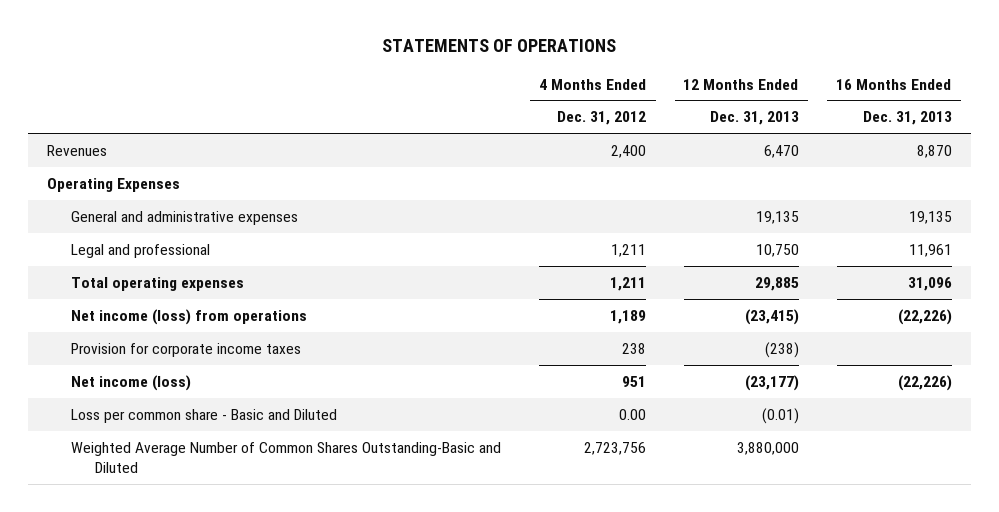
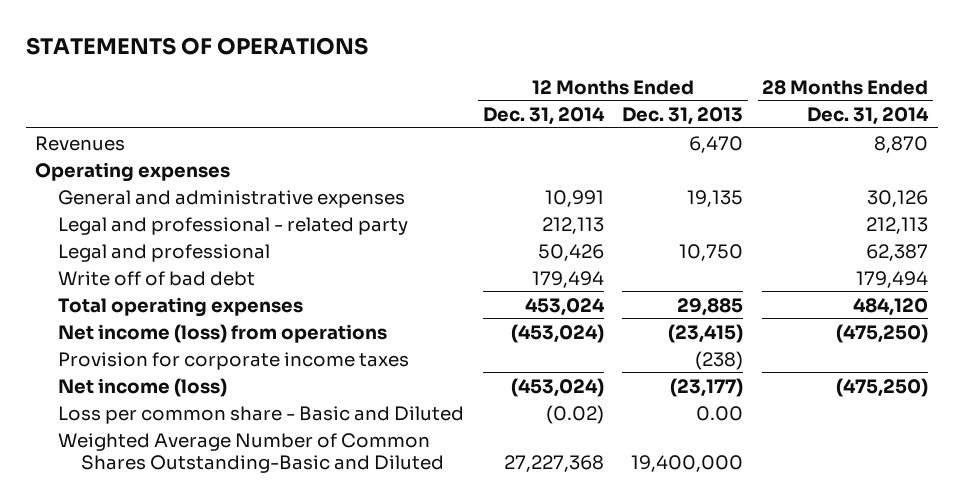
- | 4 Months Ended Dec. 31, 2012 | 12 Months Ended Dec. 31, 2013 | 16 Months Ended Dec. 31, 2013
+ | 12 Months Ended Dec. 31, 2014 | 12 Months Ended Dec. 31, 2013 | 28 Months Ended Dec. 31, 2014
- Operating Expenses
+ Operating expenses
+ Legal and professional - related party | 212,113 | | 212,113
+ Write off of bad debt | 179,494 | | 179,494
- Loss per common share - Basic and Diluted | 0.00 | (0.01) |
- Weighted Average Number of Common Shares Outstanding-Basic and Diluted | 2,723,756 | 3,880,000 |
+ Loss per common share - Basic and Diluted | (0.02) | 0.00 |
+ Weighted Average Number of Common Shares Outstanding-Basic and Diluted | 27,227,368 | 19,400,000 |

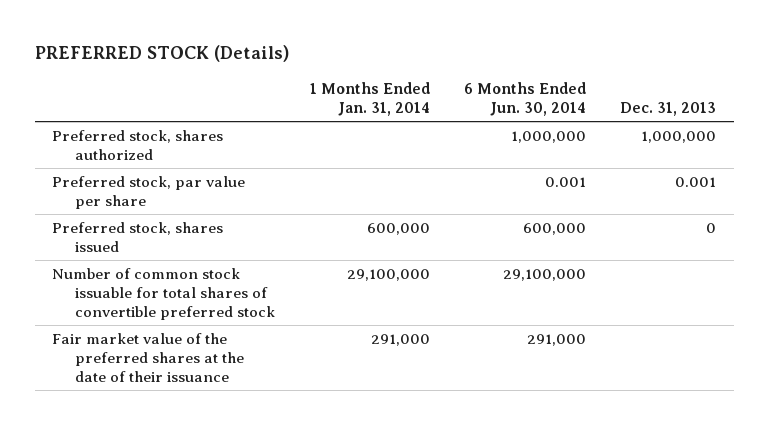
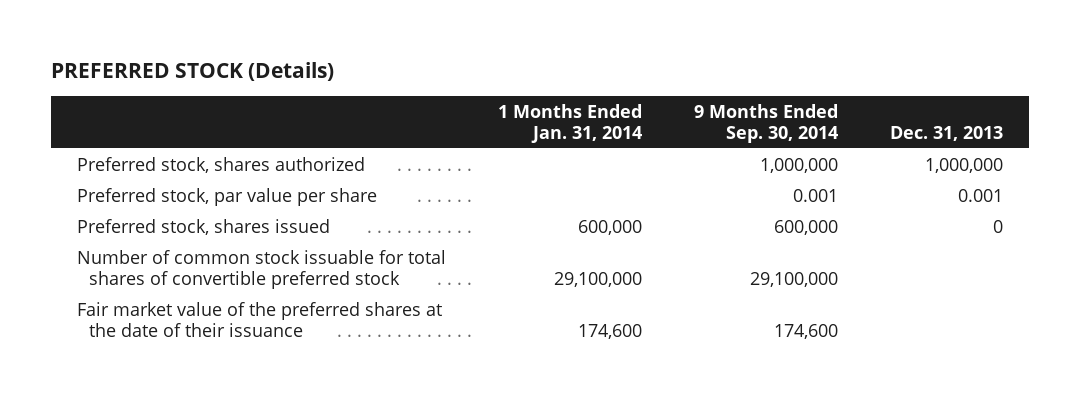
- | 1 Months Ended Jan. 31, 2014 | 6 Months Ended Jun. 30, 2014 | Dec. 31, 2013
+ | 1 Months Ended Jan. 31, 2014 | 9 Months Ended Sep. 30, 2014 | Dec. 31, 2013
- Fair market value of the preferred shares at the date of their issuance | 291,000 | 291,000 |
+ Fair market value of the preferred shares at the date of their issuance | 174,600 | 174,600 |

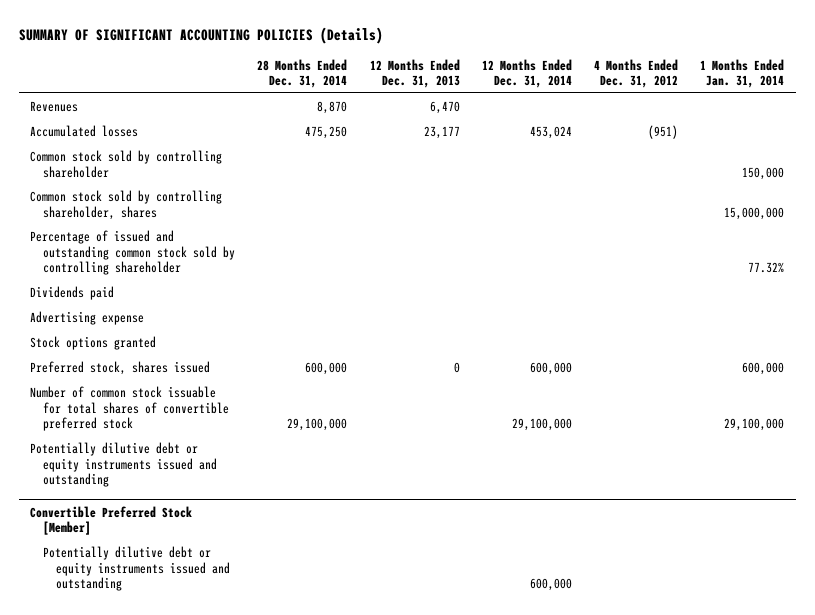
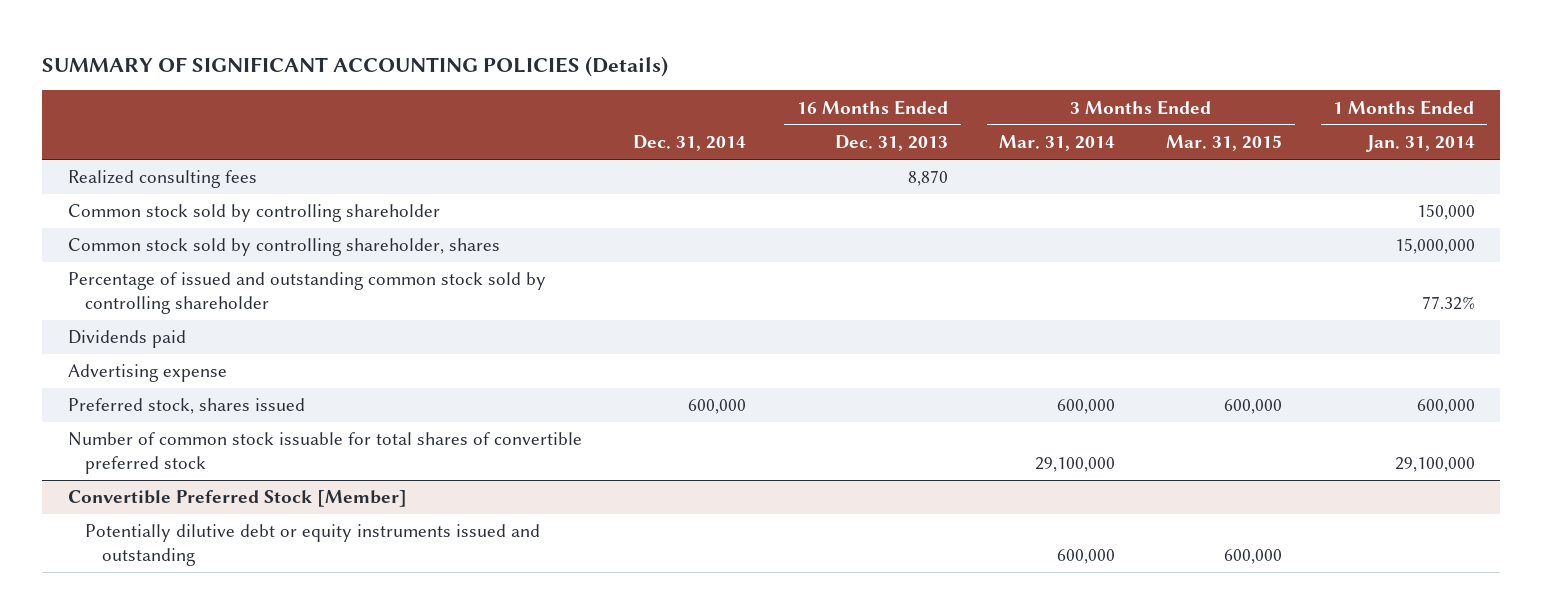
- | 28 Months Ended Dec. 31, 2014 | 12 Months Ended Dec. 31, 2013 | 12 Months Ended Dec. 31, 2014 | 4 Months Ended Dec. 31, 2012 | 1 Months Ended Jan. 31, 2014
+ | Dec. 31, 2014 | 16 Months Ended Dec. 31, 2013 | 3 Months Ended Mar. 31, 2014 | 3 Months Ended Mar. 31, 2015 | 1 Months Ended Jan. 31, 2014
- Revenues | 8,870 | 6,470 | | |
- Accumulated losses | 475,250 | 23,177 | 453,024 | (951) |
+ Realized consulting fees | | 8,870 | | |
- Stock options granted
- Potentially dilutive debt or equity instruments issued and outstanding

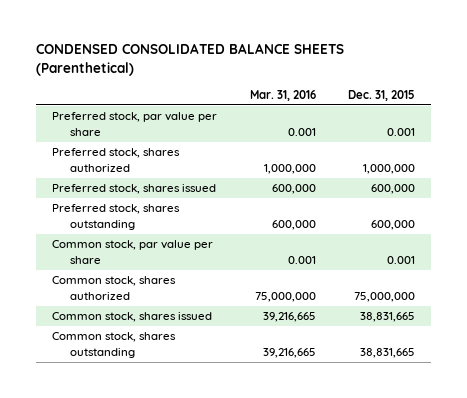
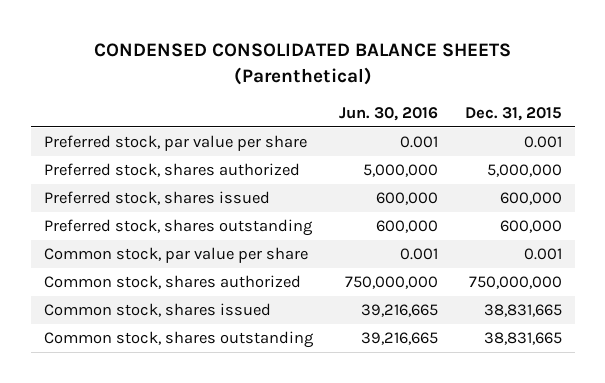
- | Mar. 31, 2016 | Dec. 31, 2015
+ | Jun. 30, 2016 | Dec. 31, 2015
- Preferred stock, shares authorized | 1,000,000 | 1,000,000
+ Preferred stock, shares authorized | 5,000,000 | 5,000,000
- Common stock, shares authorized | 75,000,000 | 75,000,000
+ Common stock, shares authorized | 750,000,000 | 750,000,000

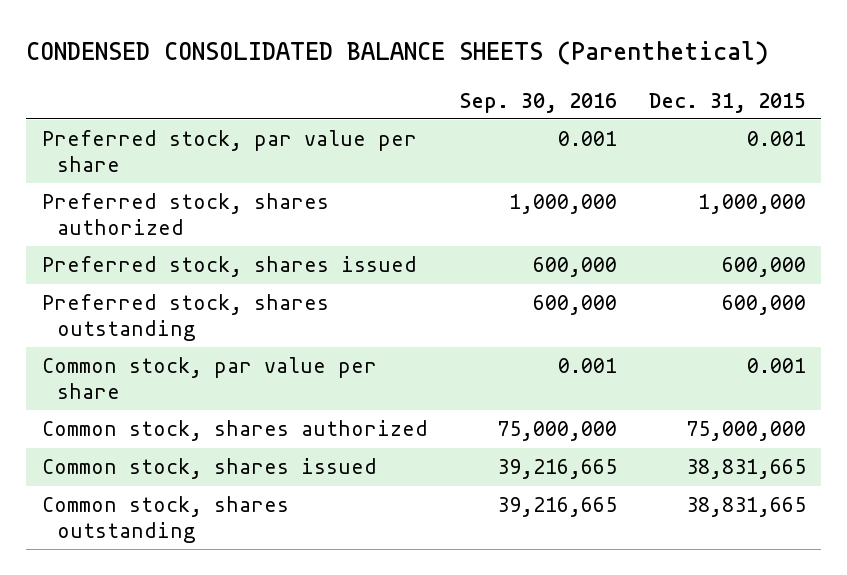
- | Jun. 30, 2016 | Dec. 31, 2015
+ | Sep. 30, 2016 | Dec. 31, 2015
- Preferred stock, shares authorized | 5,000,000 | 5,000,000
+ Preferred stock, shares authorized | 1,000,000 | 1,000,000
- Common stock, shares authorized | 750,000,000 | 750,000,000
+ Common stock, shares authorized | 75,000,000 | 75,000,000

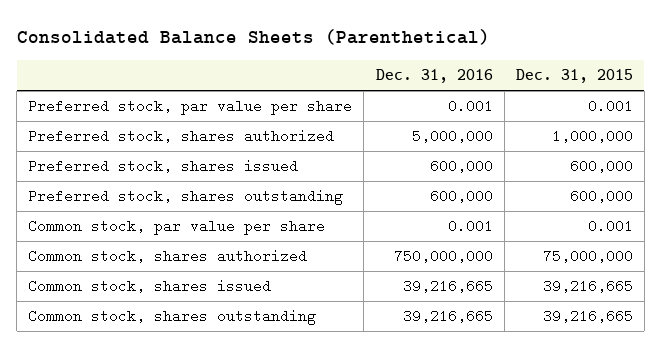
- CONDENSED CONSOLIDATED BALANCE SHEETS (Parenthetical)
+ Consolidated Balance Sheets (Parenthetical)
- | Sep. 30, 2016 | Dec. 31, 2015
+ | Dec. 31, 2016 | Dec. 31, 2015
- Common stock, shares issued | 39,216,665 | 38,831,665
- Common stock, shares outstanding | 39,216,665 | 38,831,665
+ Common stock, shares issued | 39,216,665 | 39,216,665
+ Common stock, shares outstanding | 39,216,665 | 39,216,665

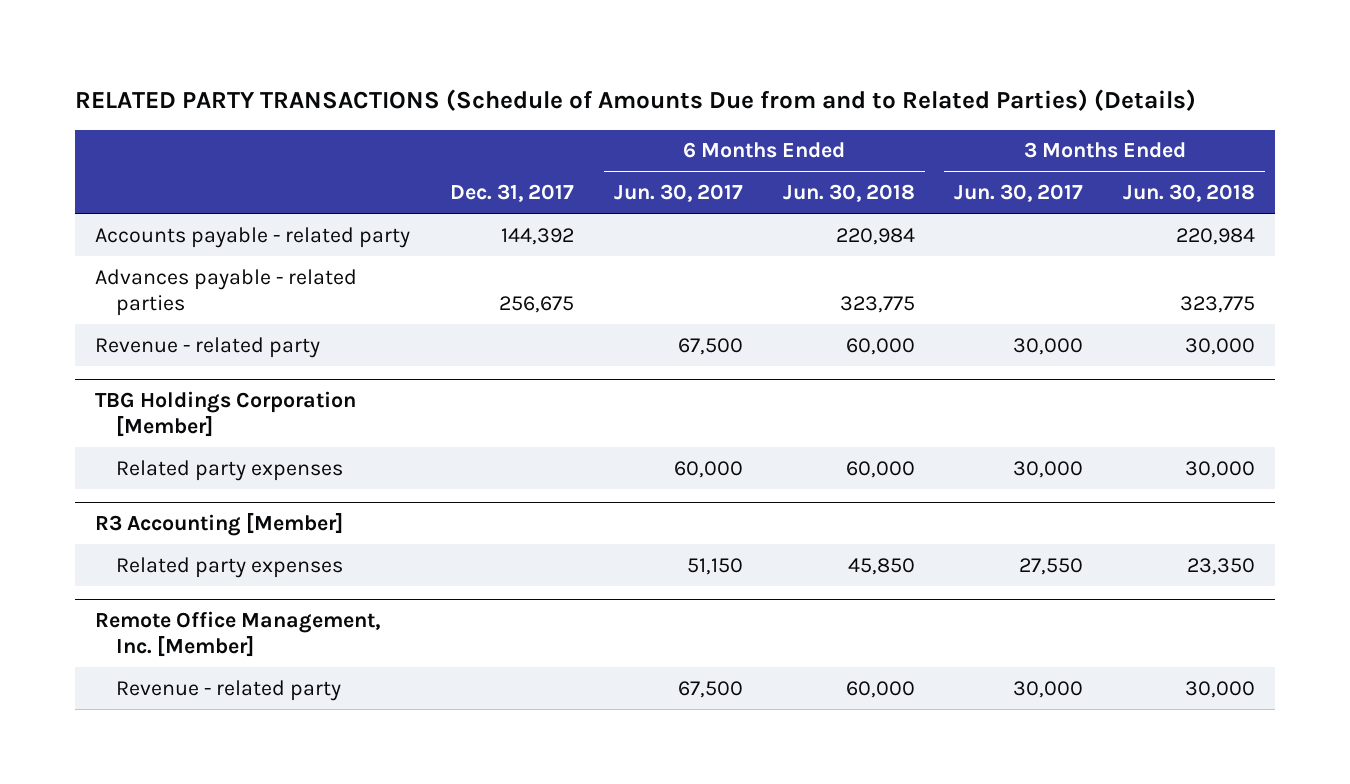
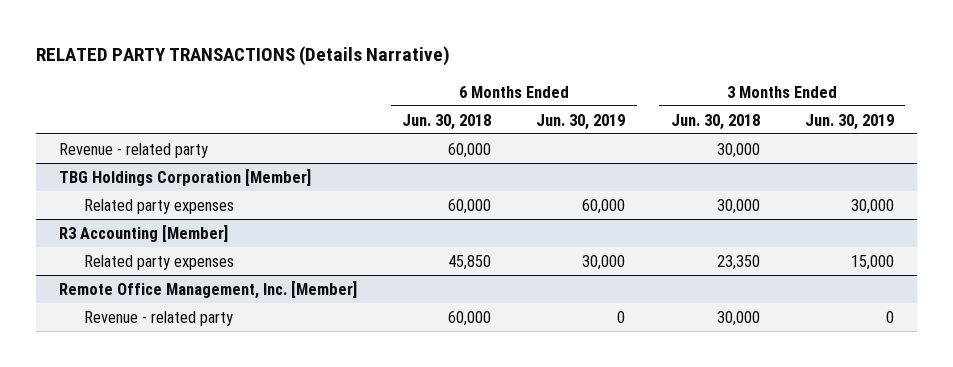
- RELATED PARTY TRANSACTIONS (Schedule of Amounts Due from and to Related Parties) (Details)
+ RELATED PARTY TRANSACTIONS (Details Narrative)
- | Dec. 31, 2017 | 6 Months Ended Jun. 30, 2017 | 6 Months Ended Jun. 30, 2018 | 3 Months Ended Jun. 30, 2017 | 3 Months Ended Jun. 30, 2018
+ | 6 Months Ended Jun. 30, 2018 | 6 Months Ended Jun. 30, 2019 | 3 Months Ended Jun. 30, 2018 | 3 Months Ended Jun. 30, 2019
- Accounts payable - related party | 144,392 | | 220,984 | | 220,984
- Advances payable - related parties | 256,675 | | 323,775 | | 323,775

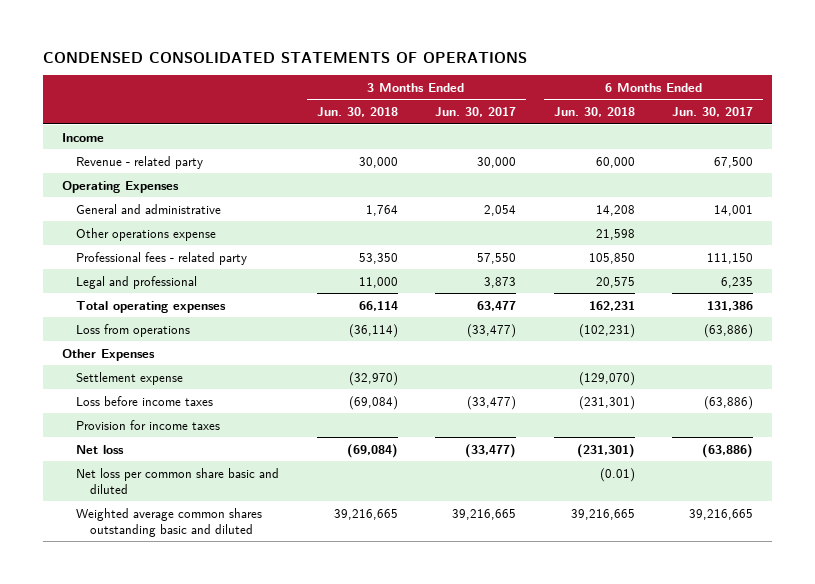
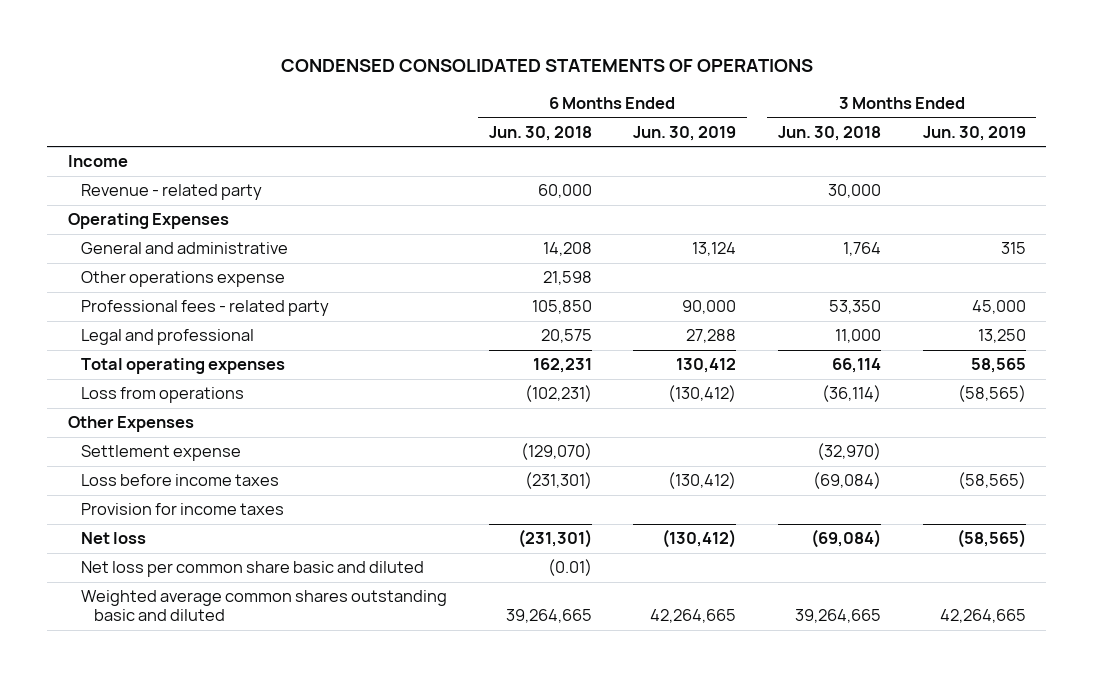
- | 3 Months Ended Jun. 30, 2018 | 3 Months Ended Jun. 30, 2017 | 6 Months Ended Jun. 30, 2018 | 6 Months Ended Jun. 30, 2017
+ | 6 Months Ended Jun. 30, 2018 | 6 Months Ended Jun. 30, 2019 | 3 Months Ended Jun. 30, 2018 | 3 Months Ended Jun. 30, 2019
- Weighted average common shares outstanding basic and diluted | 39,216,665 | 39,216,665 | 39,216,665 | 39,216,665
+ Weighted average common shares outstanding basic and diluted | 39,264,665 | 42,264,665 | 39,264,665 | 42,264,665

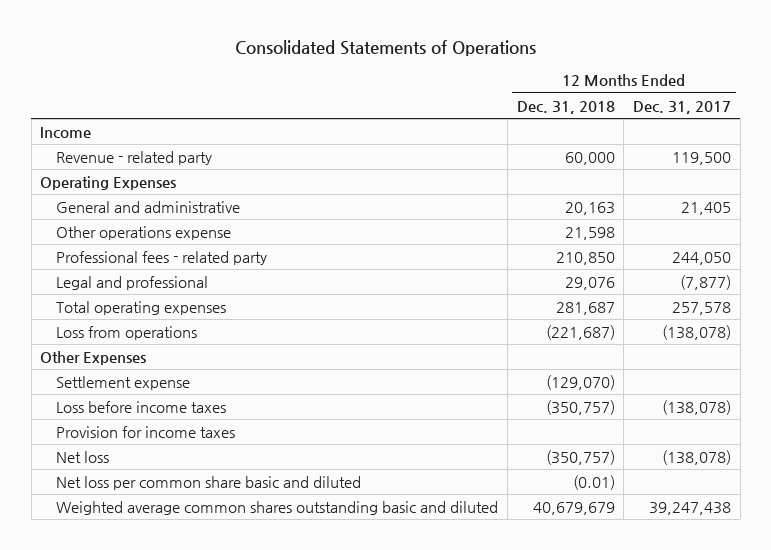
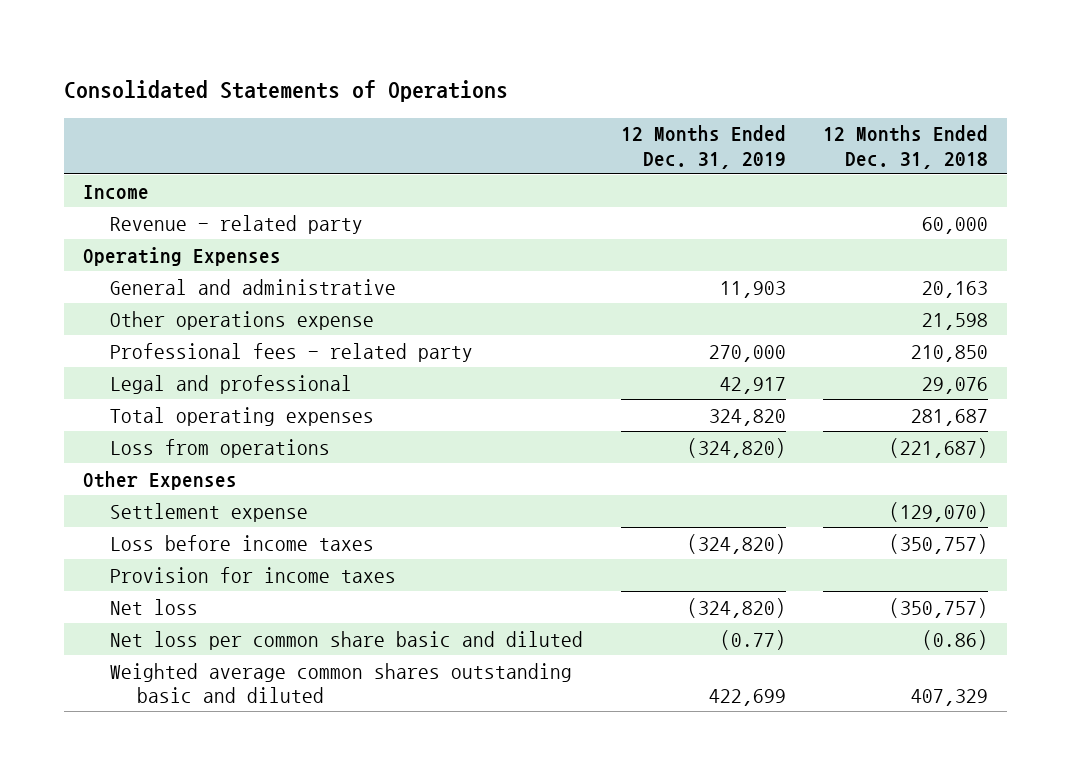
- | 12 Months Ended Dec. 31, 2018 | 12 Months Ended Dec. 31, 2017
+ | 12 Months Ended Dec. 31, 2019 | 12 Months Ended Dec. 31, 2018
- Net loss per common share basic and diluted | (0.01) |
- Weighted average common shares outstanding basic and diluted | 40,679,679 | 39,247,438
+ Net loss per common share basic and diluted | (0.77) | (0.86)
+ Weighted average common shares outstanding basic and diluted | 422,699 | 407,329

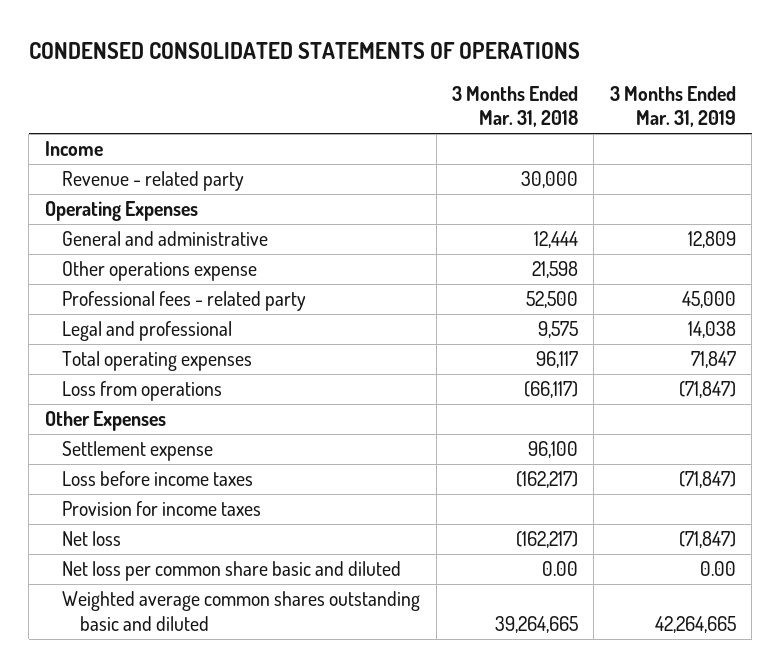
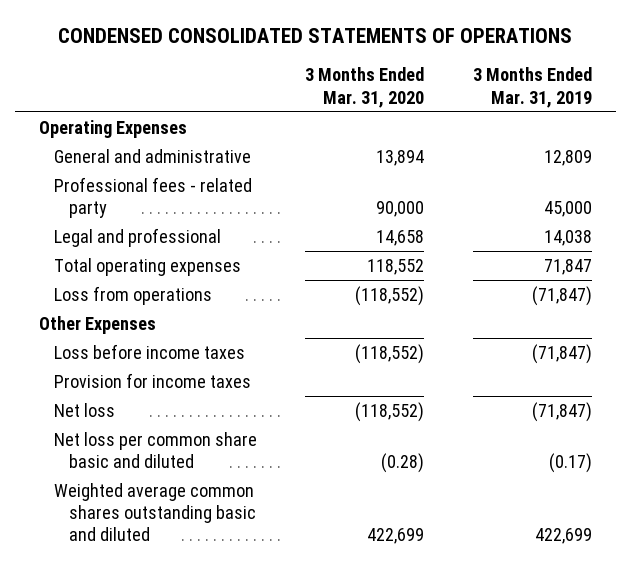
- | 3 Months Ended Mar. 31, 2018 | 3 Months Ended Mar. 31, 2019
+ | 3 Months Ended Mar. 31, 2020 | 3 Months Ended Mar. 31, 2019
- Income
- Revenue - related party | 30,000 |
- Other operations expense | 21,598 |
- Settlement expense | 96,100 |
- Net loss per common share basic and diluted | 0.00 | 0.00
- Weighted average common shares outstanding basic and diluted | 39,264,665 | 42,264,665
+ Net loss per common share basic and diluted | (0.28) | (0.17)
+ Weighted average common shares outstanding basic and diluted | 422,699 | 422,699

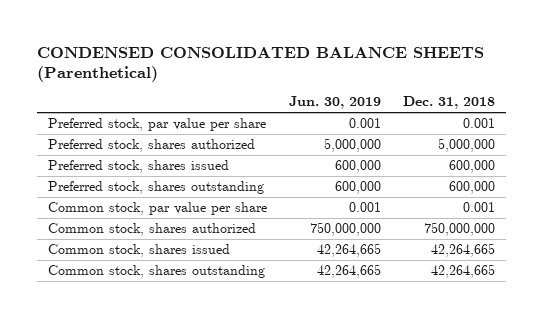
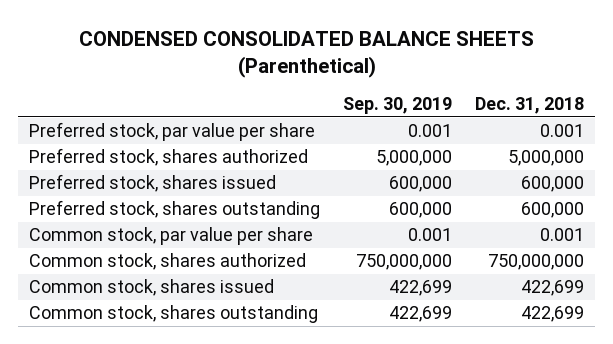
- | Jun. 30, 2019 | Dec. 31, 2018
+ | Sep. 30, 2019 | Dec. 31, 2018
- Common stock, shares issued | 42,264,665 | 42,264,665
- Common stock, shares outstanding | 42,264,665 | 42,264,665
+ Common stock, shares issued | 422,699 | 422,699
+ Common stock, shares outstanding | 422,699 | 422,699

